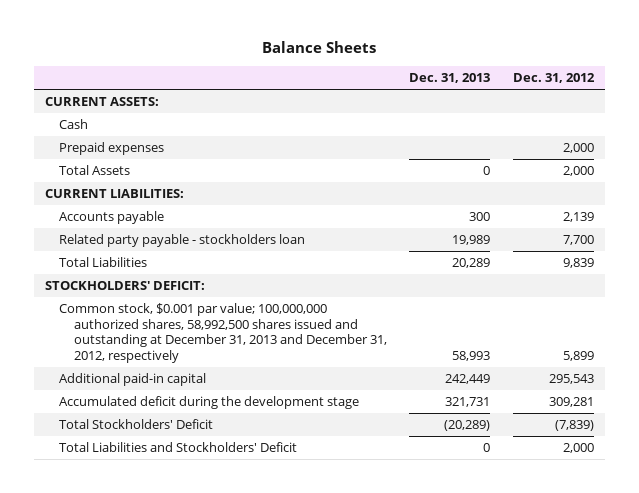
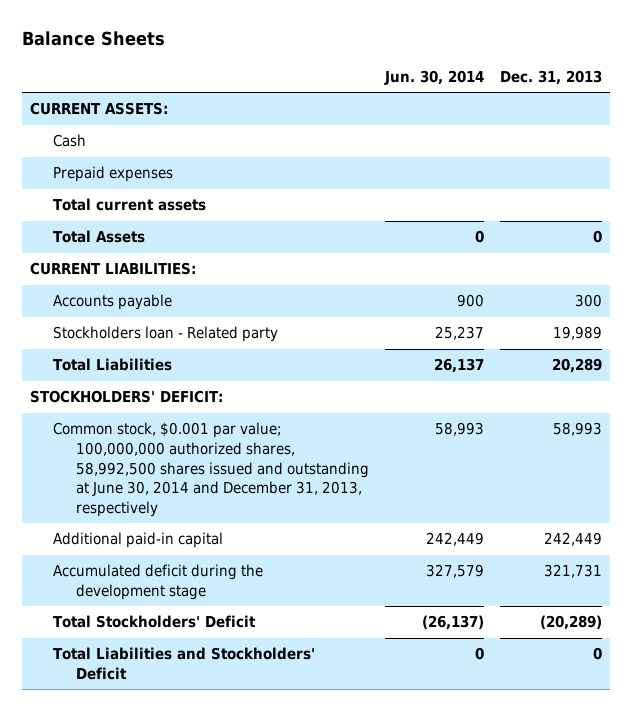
- | Dec. 31, 2013 | Dec. 31, 2012
+ | Jun. 30, 2014 | Dec. 31, 2013
+ Total current assets
- Related party payable - stockholders loan | 19,989 | 7,700
+ Stockholders loan - Related party | 25,237 | 19,989
- Common stock, $0.001 par value; 100,000,000 authorized shares, 58,992,500 shares issued and outstanding at December 31, 2013 and December 31, 2012, respectively | 58,993 | 5,899
+ Common stock, $0.001 par value; 100,000,000 authorized shares, 58,992,500 shares issued and outstanding at June 30, 2014 and December 31, 2013, respectively | 58,993 | 58,993

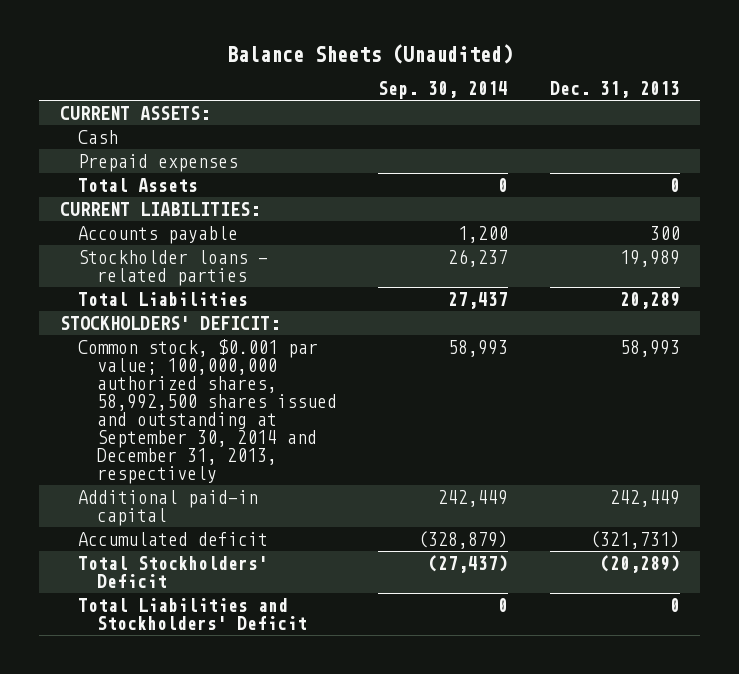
- Balance Sheets
+ Balance Sheets (Unaudited)
- | Jun. 30, 2014 | Dec. 31, 2013
+ | Sep. 30, 2014 | Dec. 31, 2013
- Total current assets
- Stockholders loan - Related party | 25,237 | 19,989
+ Stockholder loans - related parties | 26,237 | 19,989
- Common stock, $0.001 par value; 100,000,000 authorized shares, 58,992,500 shares issued and outstanding at June 30, 2014 and December 31, 2013, respectively | 58,993 | 58,993
+ Common stock, $0.001 par value; 100,000,000 authorized shares, 58,992,500 shares issued and outstanding at September 30, 2014 and December 31, 2013, respectively | 58,993 | 58,993
- Accumulated deficit during the development stage | 327,579 | 321,731
+ Accumulated deficit | (328,879) | (321,731)

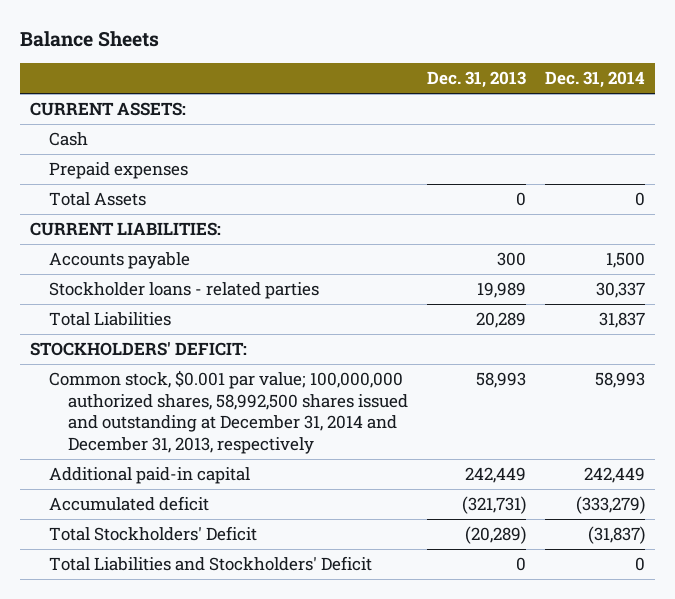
- Balance Sheets (Unaudited)
+ Balance Sheets
- | Sep. 30, 2014 | Dec. 31, 2013
+ | Dec. 31, 2013 | Dec. 31, 2014
- Common stock, $0.001 par value; 100,000,000 authorized shares, 58,992,500 shares issued and outstanding at September 30, 2014 and December 31, 2013, respectively | 58,993 | 58,993
+ Common stock, $0.001 par value; 100,000,000 authorized shares, 58,992,500 shares issued and outstanding at December 31, 2014 and December 31, 2013, respectively | 58,993 | 58,993

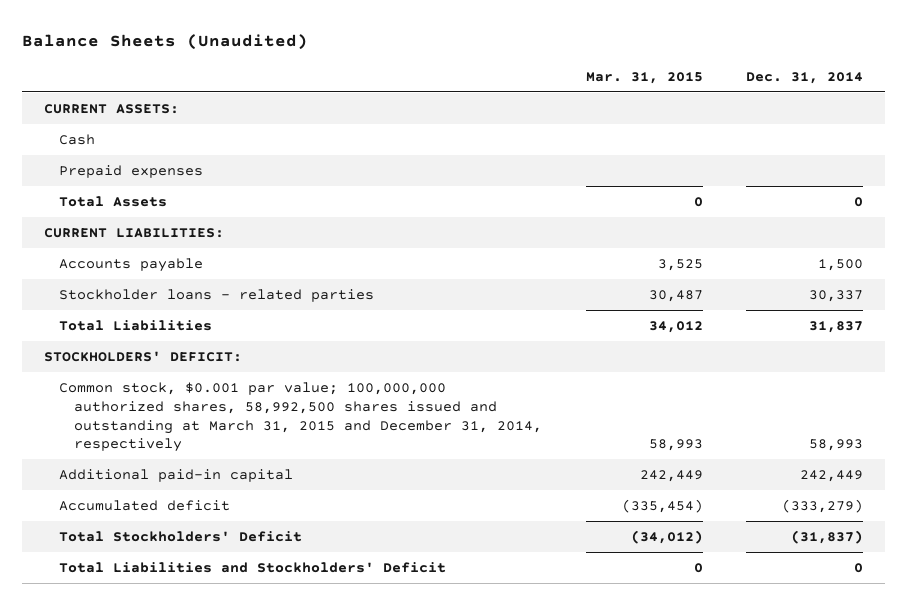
- Balance Sheets
+ Balance Sheets (Unaudited)
- | Dec. 31, 2013 | Dec. 31, 2014
+ | Mar. 31, 2015 | Dec. 31, 2014
- Common stock, $0.001 par value; 100,000,000 authorized shares, 58,992,500 shares issued and outstanding at December 31, 2014 and December 31, 2013, respectively | 58,993 | 58,993
+ Common stock, $0.001 par value; 100,000,000 authorized shares, 58,992,500 shares issued and outstanding at March 31, 2015 and December 31, 2014, respectively | 58,993 | 58,993

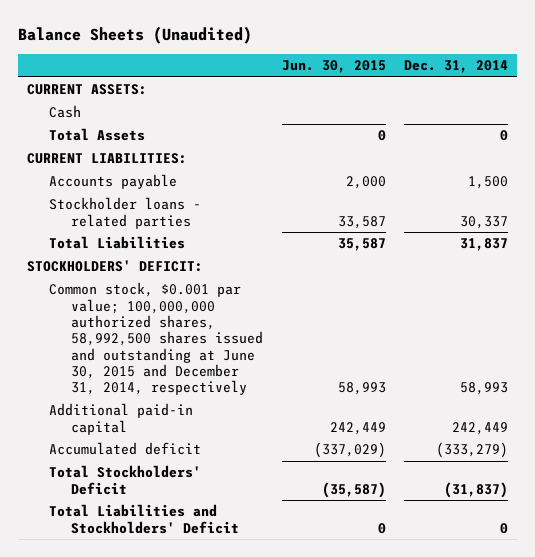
- | Mar. 31, 2015 | Dec. 31, 2014
+ | Jun. 30, 2015 | Dec. 31, 2014
- Prepaid expenses
- Common stock, $0.001 par value; 100,000,000 authorized shares, 58,992,500 shares issued and outstanding at March 31, 2015 and December 31, 2014, respectively | 58,993 | 58,993
+ Common stock, $0.001 par value; 100,000,000 authorized shares, 58,992,500 shares issued and outstanding at June 30, 2015 and December 31, 2014, respectively | 58,993 | 58,993

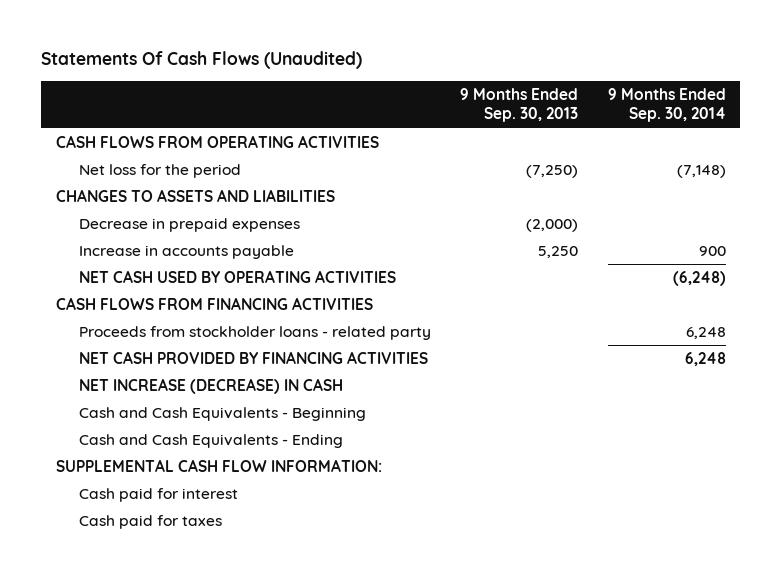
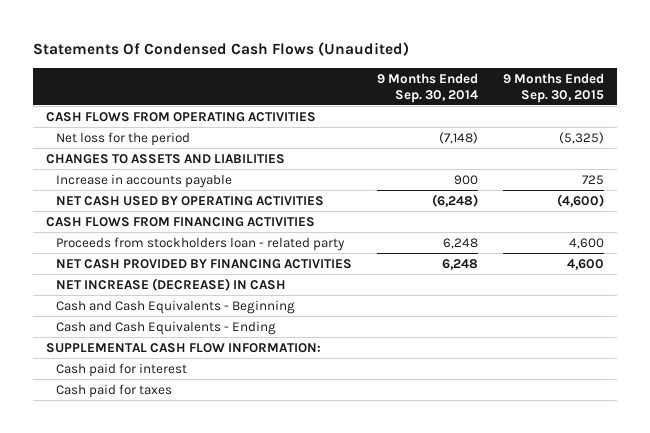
- Statements Of Cash Flows (Unaudited)
+ Statements Of Condensed Cash Flows (Unaudited)
- | 9 Months Ended Sep. 30, 2013 | 9 Months Ended Sep. 30, 2014
+ | 9 Months Ended Sep. 30, 2014 | 9 Months Ended Sep. 30, 2015
- Decrease in prepaid expenses | (2,000) |
- Proceeds from stockholder loans - related party | | 6,248
+ Proceeds from stockholders loan - related party | 6,248 | 4,600

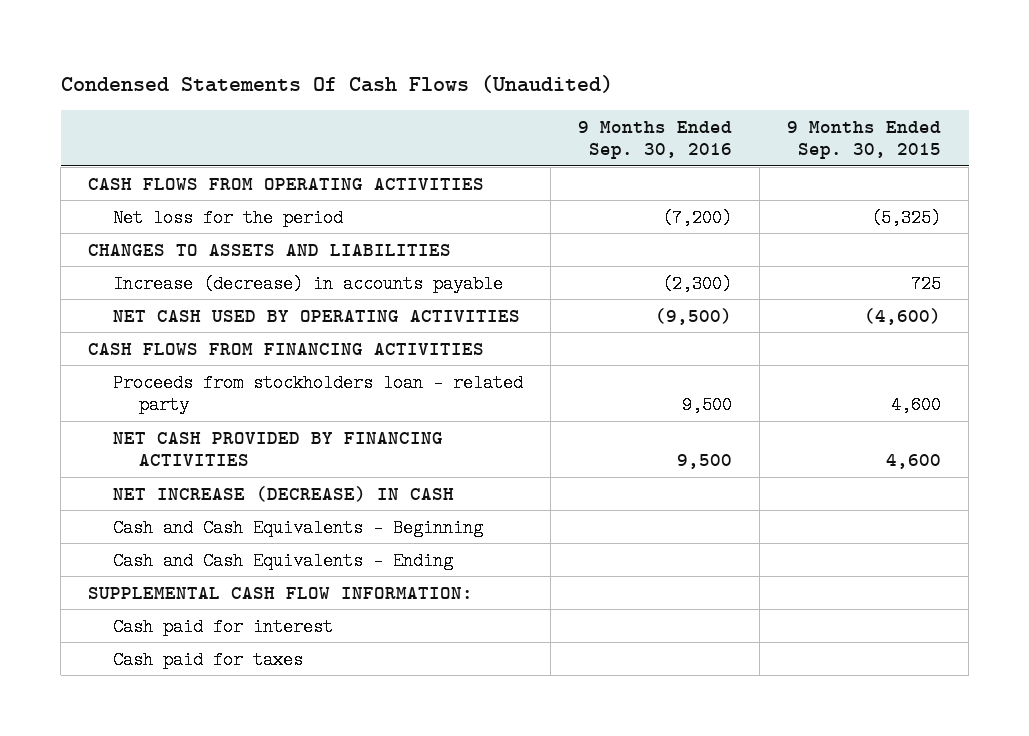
- Statements Of Condensed Cash Flows (Unaudited)
+ Condensed Statements Of Cash Flows (Unaudited)
- | 9 Months Ended Sep. 30, 2014 | 9 Months Ended Sep. 30, 2015
+ | 9 Months Ended Sep. 30, 2016 | 9 Months Ended Sep. 30, 2015
- Increase in accounts payable | 900 | 725
+ Increase (decrease) in accounts payable | (2,300) | 725

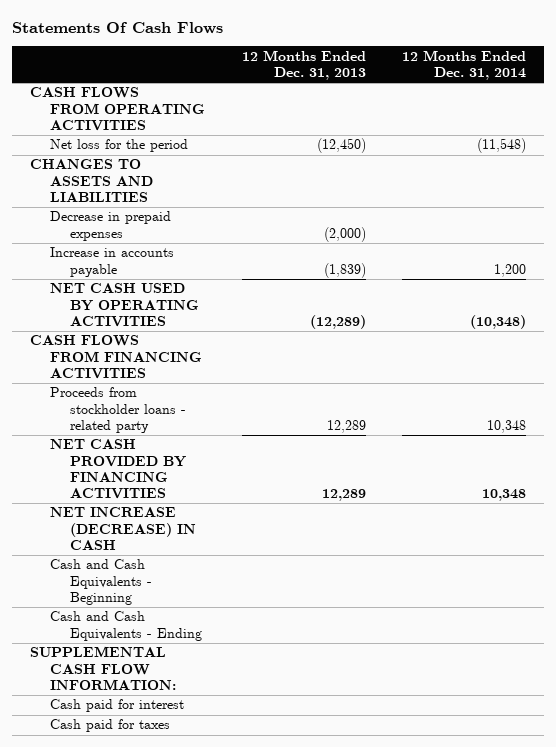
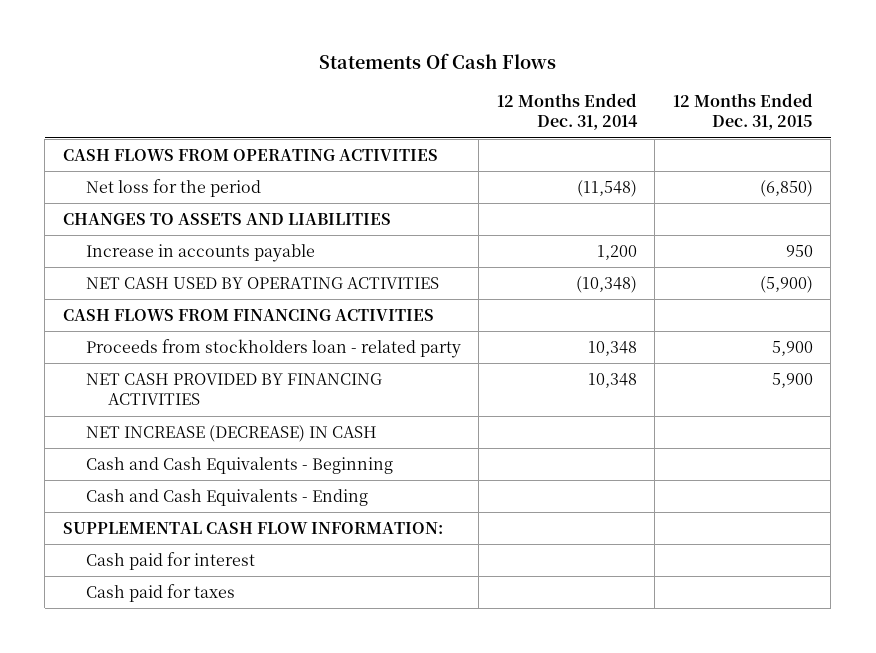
- | 12 Months Ended Dec. 31, 2013 | 12 Months Ended Dec. 31, 2014
+ | 12 Months Ended Dec. 31, 2014 | 12 Months Ended Dec. 31, 2015
- Decrease in prepaid expenses | (2,000) |
- Proceeds from stockholder loans - related party | 12,289 | 10,348
+ Proceeds from stockholders loan - related party | 10,348 | 5,900

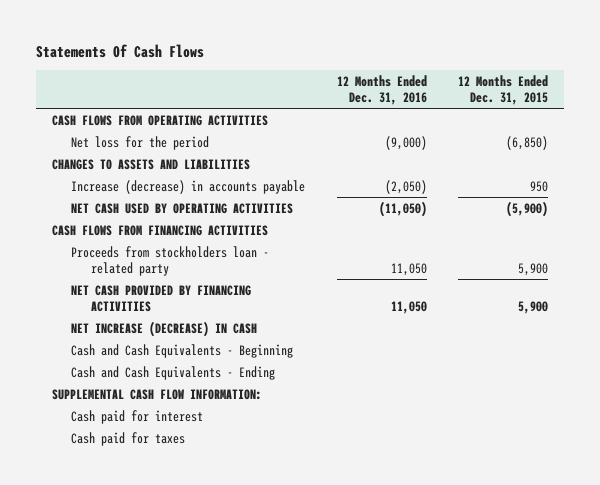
- | 12 Months Ended Dec. 31, 2014 | 12 Months Ended Dec. 31, 2015
+ | 12 Months Ended Dec. 31, 2016 | 12 Months Ended Dec. 31, 2015
- Increase in accounts payable | 1,200 | 950
+ Increase (decrease) in accounts payable | (2,050) | 950

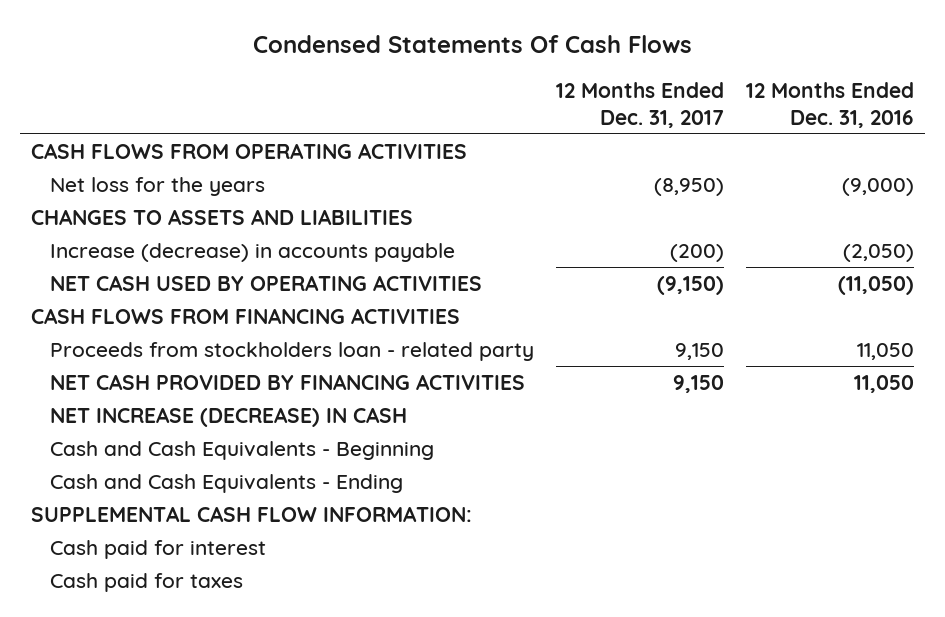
- Statements Of Cash Flows
+ Condensed Statements Of Cash Flows
- | 12 Months Ended Dec. 31, 2016 | 12 Months Ended Dec. 31, 2015
+ | 12 Months Ended Dec. 31, 2017 | 12 Months Ended Dec. 31, 2016
- Net loss for the period | (9,000) | (6,850)
+ Net loss for the years | (8,950) | (9,000)

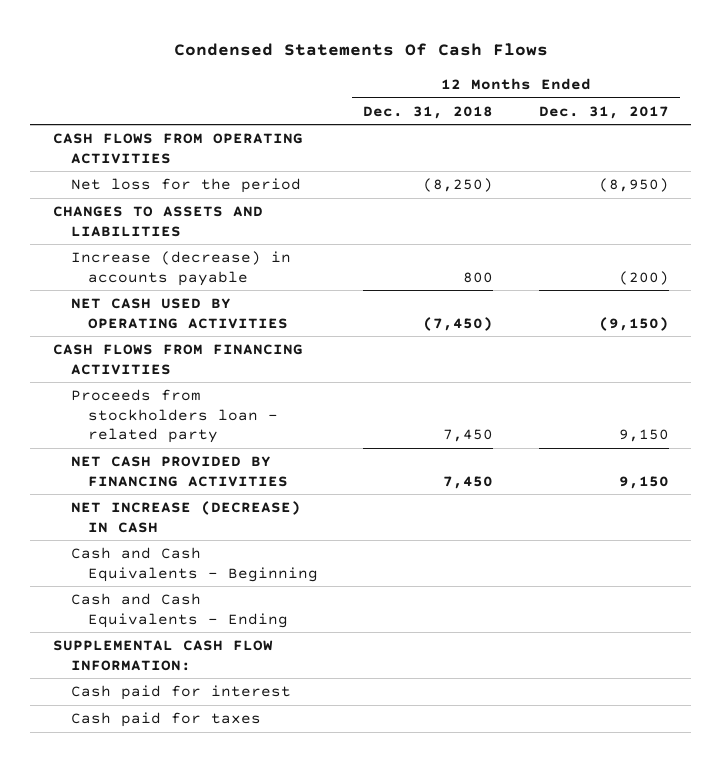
- | 12 Months Ended Dec. 31, 2017 | 12 Months Ended Dec. 31, 2016
+ | 12 Months Ended Dec. 31, 2018 | 12 Months Ended Dec. 31, 2017
- Net loss for the years | (8,950) | (9,000)
+ Net loss for the period | (8,250) | (8,950)

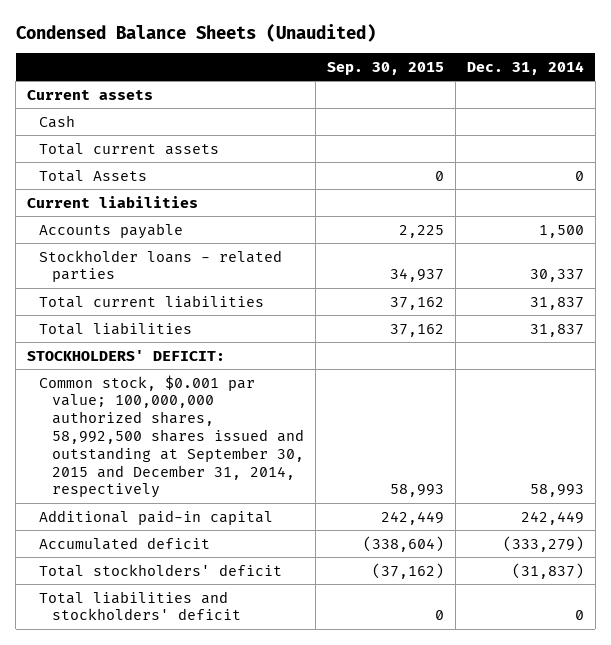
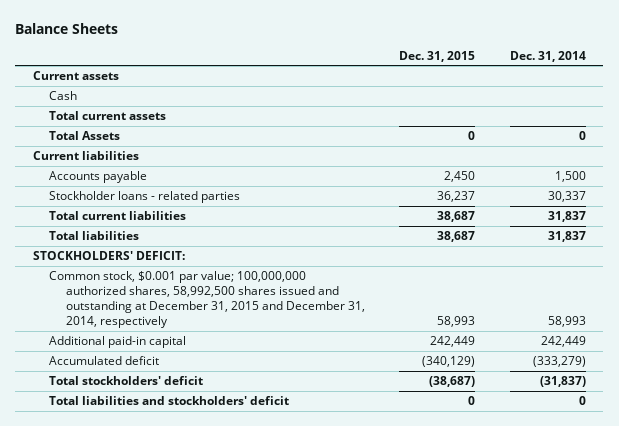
- Condensed Balance Sheets (Unaudited)
+ Balance Sheets
- | Sep. 30, 2015 | Dec. 31, 2014
+ | Dec. 31, 2015 | Dec. 31, 2014
- Common stock, $0.001 par value; 100,000,000 authorized shares, 58,992,500 shares issued and outstanding at September 30, 2015 and December 31, 2014, respectively | 58,993 | 58,993
+ Common stock, $0.001 par value; 100,000,000 authorized shares, 58,992,500 shares issued and outstanding at December 31, 2015 and December 31, 2014, respectively | 58,993 | 58,993

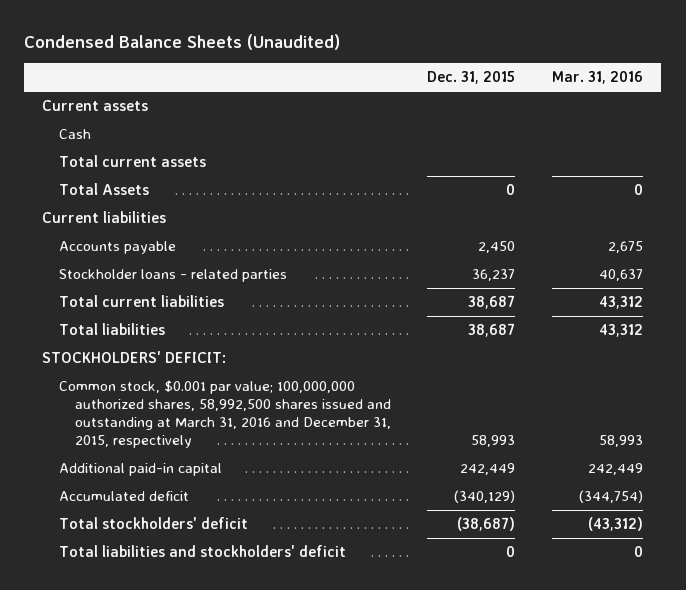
- Balance Sheets
+ Condensed Balance Sheets (Unaudited)
- | Dec. 31, 2015 | Dec. 31, 2014
+ | Dec. 31, 2015 | Mar. 31, 2016
- Common stock, $0.001 par value; 100,000,000 authorized shares, 58,992,500 shares issued and outstanding at December 31, 2015 and December 31, 2014, respectively | 58,993 | 58,993
+ Common stock, $0.001 par value; 100,000,000 authorized shares, 58,992,500 shares issued and outstanding at March 31, 2016 and December 31, 2015, respectively | 58,993 | 58,993

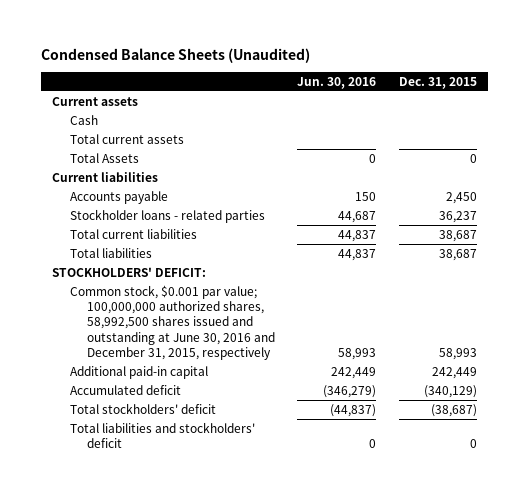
- | Dec. 31, 2015 | Mar. 31, 2016
+ | Jun. 30, 2016 | Dec. 31, 2015
- Common stock, $0.001 par value; 100,000,000 authorized shares, 58,992,500 shares issued and outstanding at March 31, 2016 and December 31, 2015, respectively | 58,993 | 58,993
+ Common stock, $0.001 par value; 100,000,000 authorized shares, 58,992,500 shares issued and outstanding at June 30, 2016 and December 31, 2015, respectively | 58,993 | 58,993

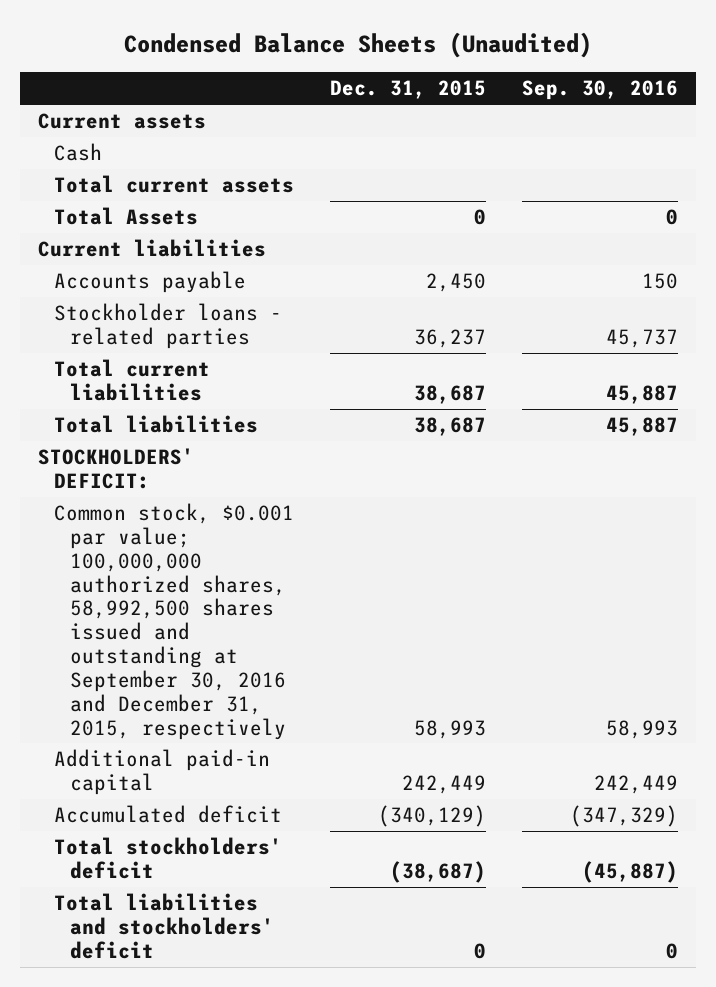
- | Jun. 30, 2016 | Dec. 31, 2015
+ | Dec. 31, 2015 | Sep. 30, 2016
- Common stock, $0.001 par value; 100,000,000 authorized shares, 58,992,500 shares issued and outstanding at June 30, 2016 and December 31, 2015, respectively | 58,993 | 58,993
+ Common stock, $0.001 par value; 100,000,000 authorized shares, 58,992,500 shares issued and outstanding at September 30, 2016 and December 31, 2015, respectively | 58,993 | 58,993

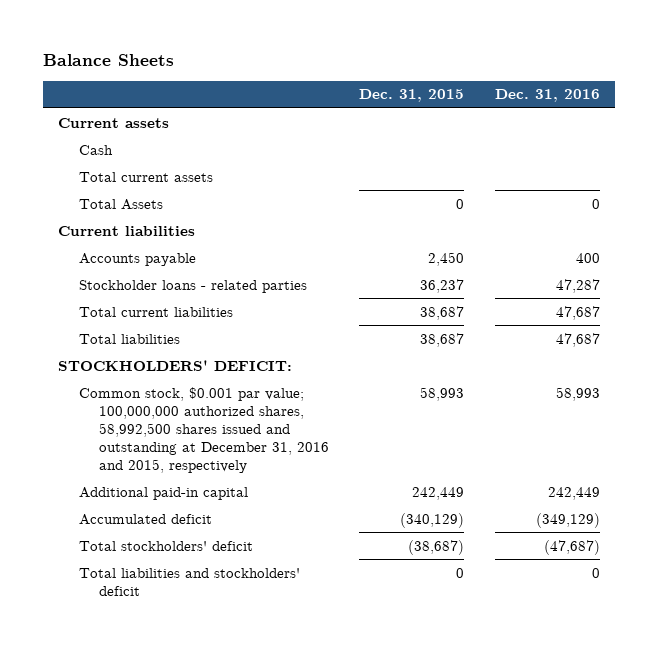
- Condensed Balance Sheets (Unaudited)
+ Balance Sheets
- | Dec. 31, 2015 | Sep. 30, 2016
+ | Dec. 31, 2015 | Dec. 31, 2016
- Common stock, $0.001 par value; 100,000,000 authorized shares, 58,992,500 shares issued and outstanding at September 30, 2016 and December 31, 2015, respectively | 58,993 | 58,993
+ Common stock, $0.001 par value; 100,000,000 authorized shares, 58,992,500 shares issued and outstanding at December 31, 2016 and 2015, respectively | 58,993 | 58,993

